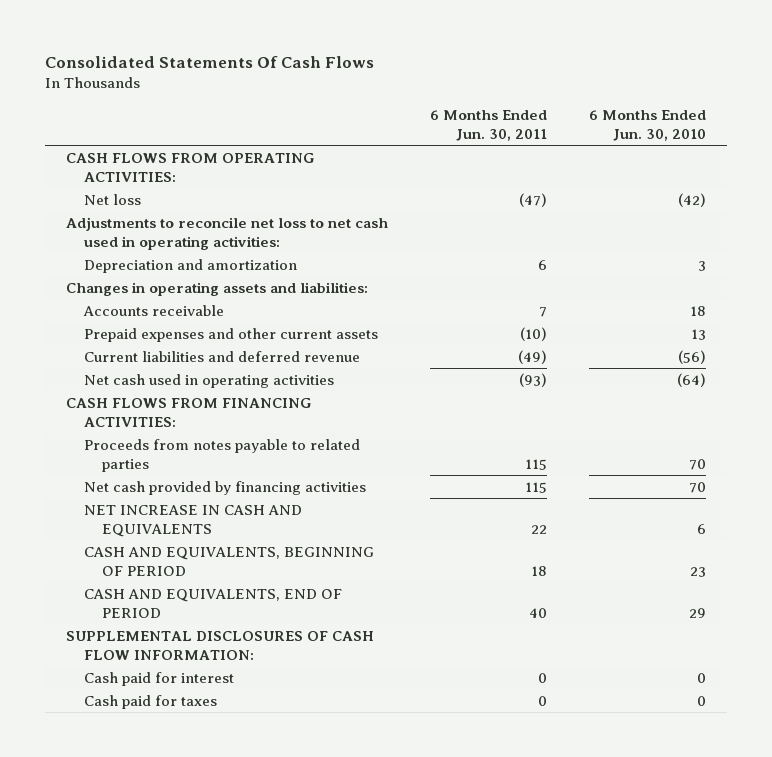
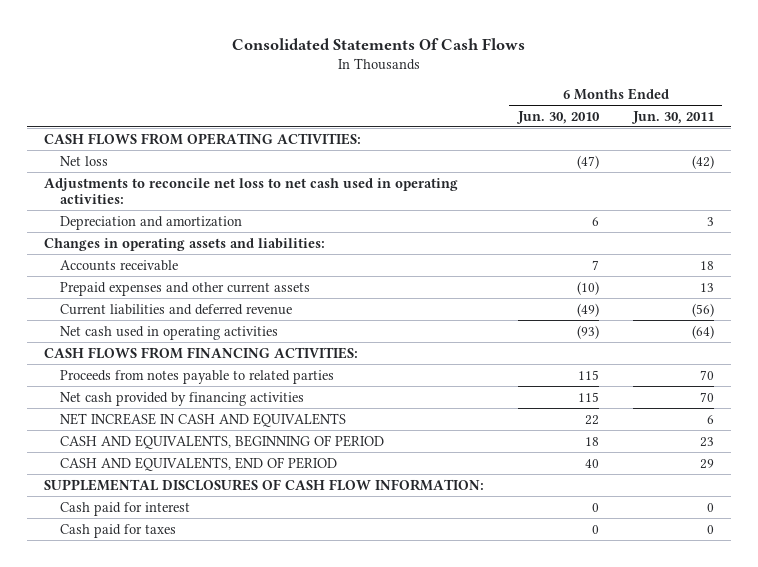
- | 6 Months Ended Jun. 30, 2011 | 6 Months Ended Jun. 30, 2010
+ | 6 Months Ended Jun. 30, 2010 | 6 Months Ended Jun. 30, 2011
- Net loss | (47) | (42)
+ Net loss | (47) | (42)
- Depreciation and amortization | 6 | 3
+ Depreciation and amortization | 6 | 3
- Accounts receivable | 7 | 18
- Prepaid expenses and other current assets | (10) | 13
- Current liabilities and deferred revenue | (49) | (56)
- Net cash used in operating activities | (93) | (64)
+ Accounts receivable | 7 | 18
+ Prepaid expenses and other current assets | (10) | 13
+ Current liabilities and deferred revenue | (49) | (56)
+ Net cash used in operating activities | (93) | (64)
- Proceeds from notes payable to related parties | 115 | 70
- Net cash provided by financing activities | 115 | 70
- NET INCREASE IN CASH AND EQUIVALENTS | 22 | 6
- CASH AND EQUIVALENTS, BEGINNING OF PERIOD | 18 | 23
- CASH AND EQUIVALENTS, END OF PERIOD | 40 | 29
+ Proceeds from notes payable to related parties | 115 | 70
+ Net cash provided by financing activities | 115 | 70
+ NET INCREASE IN CASH AND EQUIVALENTS | 22 | 6
+ CASH AND EQUIVALENTS, BEGINNING OF PERIOD | 18 | 23
+ CASH AND EQUIVALENTS, END OF PERIOD | 40 | 29

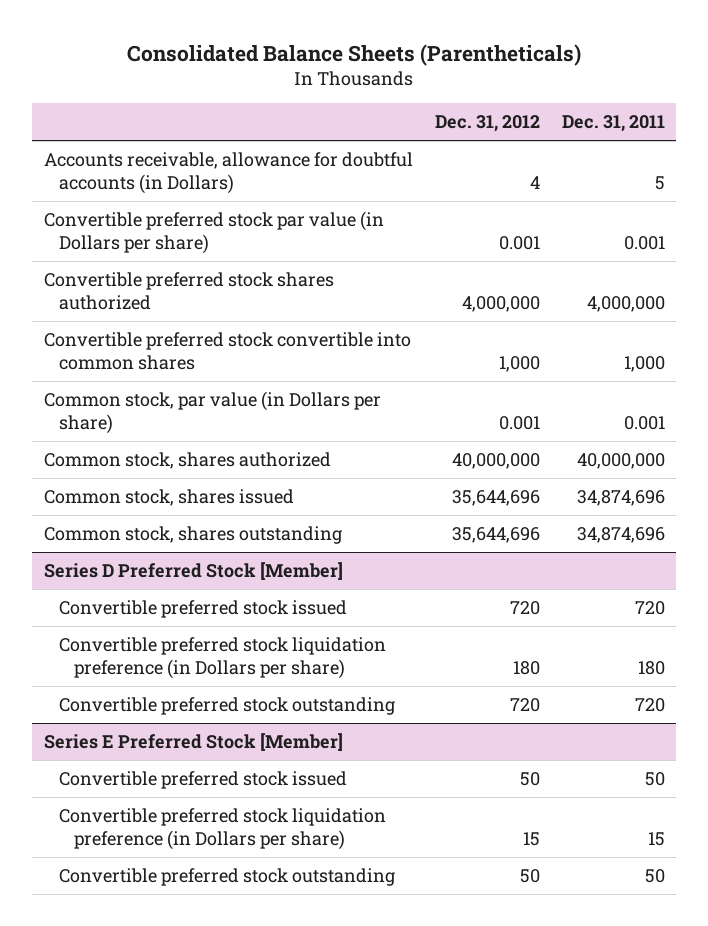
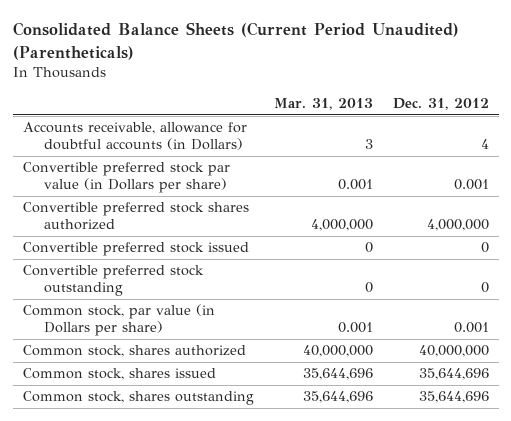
- Consolidated Balance Sheets (Parentheticals)
+ Consolidated Balance Sheets (Current Period Unaudited) (Parentheticals)
- | Dec. 31, 2012 | Dec. 31, 2011
+ | Mar. 31, 2013 | Dec. 31, 2012
- Convertible preferred stock convertible into common shares | 1,000 | 1,000
+ Convertible preferred stock issued | 0 | 0
+ Convertible preferred stock outstanding | 0 | 0
- Series D Preferred Stock [Member]
- Convertible preferred stock issued | 720 | 720
- Convertible preferred stock liquidation preference (in Dollars per share) | 180 | 180
- Convertible preferred stock outstanding | 720 | 720
- Series E Preferred Stock [Member]
- Convertible preferred stock issued | 50 | 50
- Convertible preferred stock liquidation preference (in Dollars per share) | 15 | 15
- Convertible preferred stock outstanding | 50 | 50

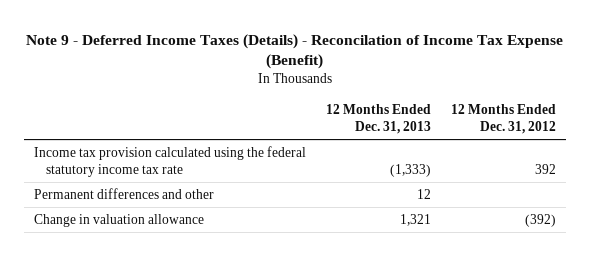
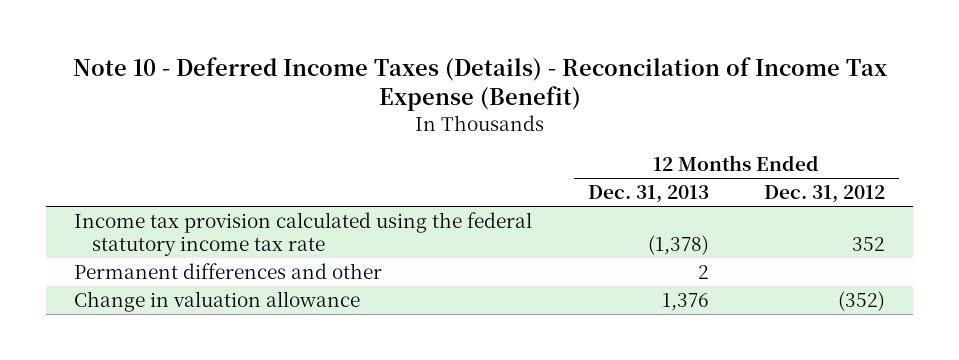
- Note 9 - Deferred Income Taxes (Details) - Reconcilation of Income Tax Expense (Benefit)
+ Note 10 - Deferred Income Taxes (Details) - Reconcilation of Income Tax Expense (Benefit)
- Income tax provision calculated using the federal statutory income tax rate | (1,333) | 392
- Permanent differences and other | 12 |
- Change in valuation allowance | 1,321 | (392)
+ Income tax provision calculated using the federal statutory income tax rate | (1,378) | 352
+ Permanent differences and other | 2 |
+ Change in valuation allowance | 1,376 | (352)

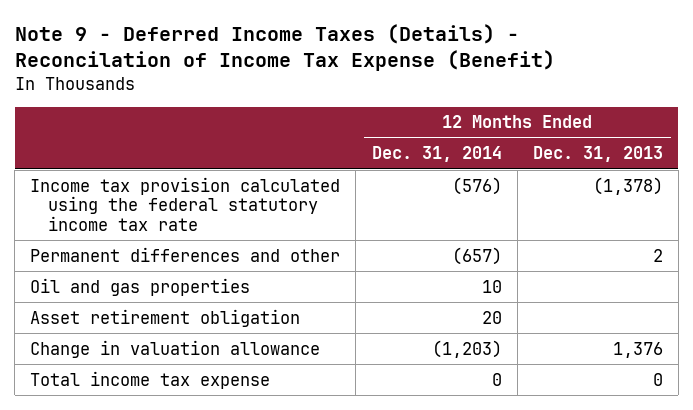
- Note 10 - Deferred Income Taxes (Details) - Reconcilation of Income Tax Expense (Benefit)
+ Note 9 - Deferred Income Taxes (Details) - Reconcilation of Income Tax Expense (Benefit)
- | 12 Months Ended Dec. 31, 2013 | 12 Months Ended Dec. 31, 2012
+ | 12 Months Ended Dec. 31, 2014 | 12 Months Ended Dec. 31, 2013
+ Oil and gas properties | 10 |
+ Asset retirement obligation | 20 |
+ Total income tax expense | 0 | 0

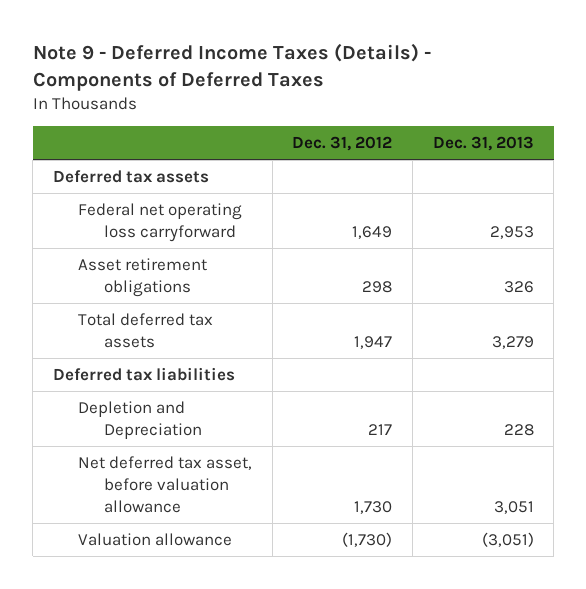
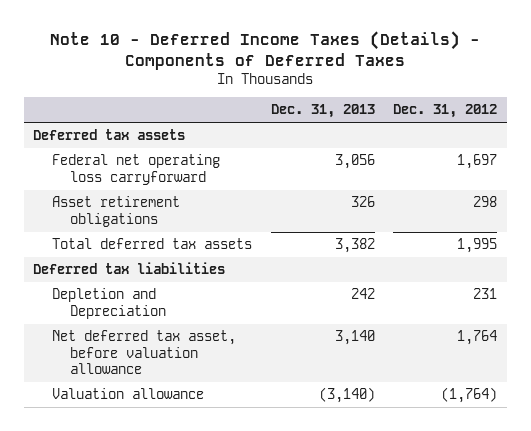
- Note 9 - Deferred Income Taxes (Details) - Components of Deferred Taxes
+ Note 10 - Deferred Income Taxes (Details) - Components of Deferred Taxes
- | Dec. 31, 2012 | Dec. 31, 2013
+ | Dec. 31, 2013 | Dec. 31, 2012
- Federal net operating loss carryforward | 1,649 | 2,953
+ Federal net operating loss carryforward | 3,056 | 1,697
- Total deferred tax assets | 1,947 | 3,279
+ Total deferred tax assets | 3,382 | 1,995
- Depletion and Depreciation | 217 | 228
- Net deferred tax asset, before valuation allowance | 1,730 | 3,051
- Valuation allowance | (1,730) | (3,051)
+ Depletion and Depreciation | 242 | 231
+ Net deferred tax asset, before valuation allowance | 3,140 | 1,764
+ Valuation allowance | (3,140) | (1,764)

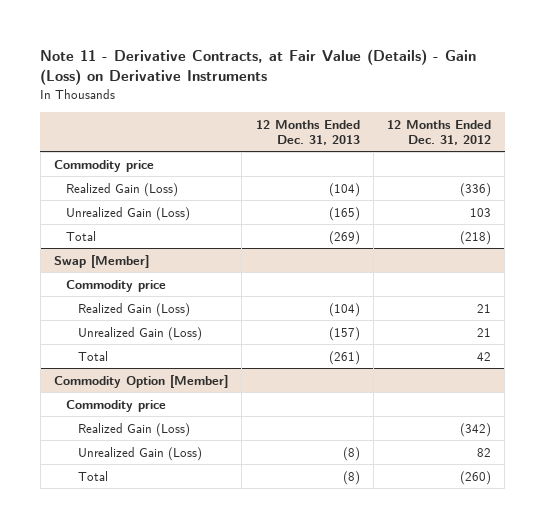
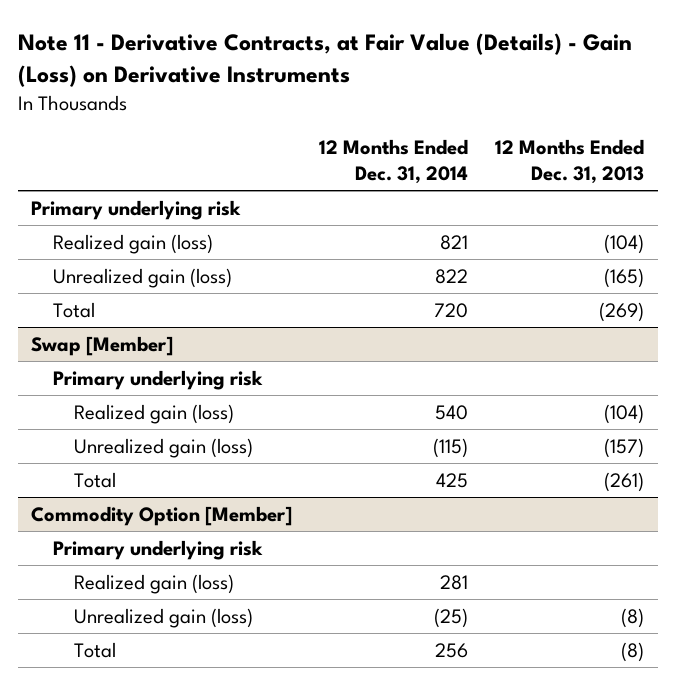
- | 12 Months Ended Dec. 31, 2013 | 12 Months Ended Dec. 31, 2012
+ | 12 Months Ended Dec. 31, 2014 | 12 Months Ended Dec. 31, 2013
- Commodity price
- Realized Gain (Loss) | (104) | (336)
- Unrealized Gain (Loss) | (165) | 103
+ Primary underlying risk
+ Realized gain (loss) | 821 | (104)
+ Unrealized gain (loss) | 822 | (165)
@ Swap [Member]
- Commodity price
- Realized Gain (Loss) | (104) | 21
- Unrealized Gain (Loss) | (157) | 21
+ Primary underlying risk
+ Realized gain (loss) | 540 | (104)
+ Unrealized gain (loss) | (115) | (157)
@ Commodity Option [Member]
- Commodity price
- Realized Gain (Loss) | | (342)
- Unrealized Gain (Loss) | (8) | 82
+ Primary underlying risk
+ Realized gain (loss) | 281 |
+ Unrealized gain (loss) | (25) | (8)

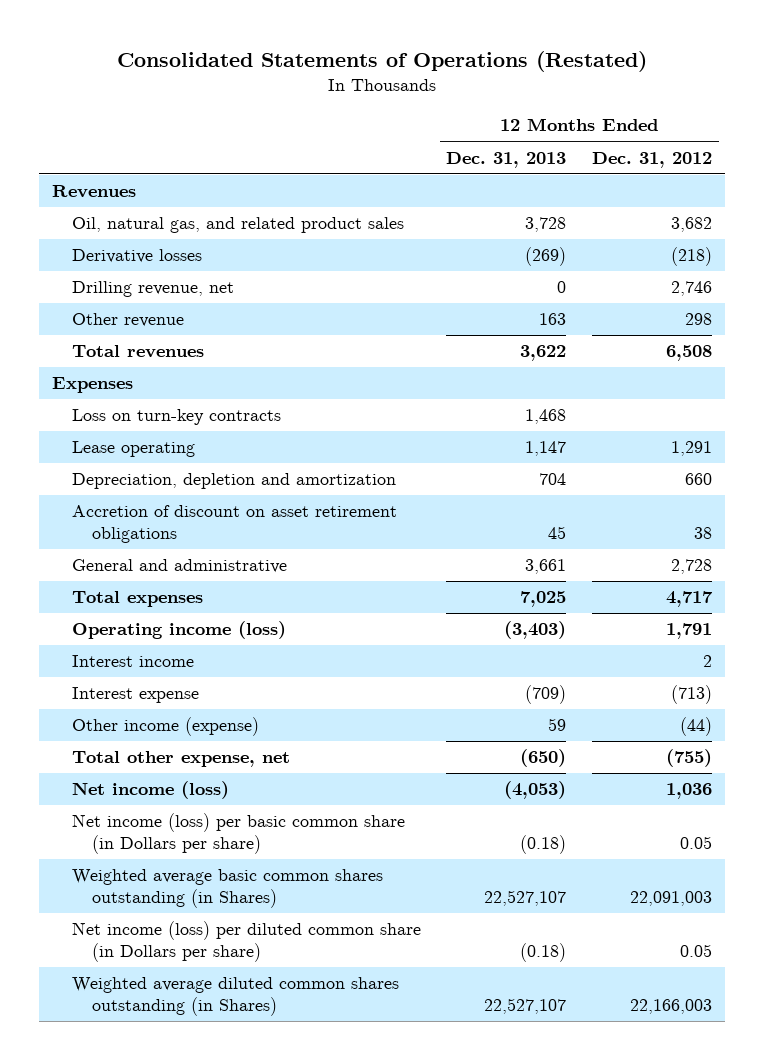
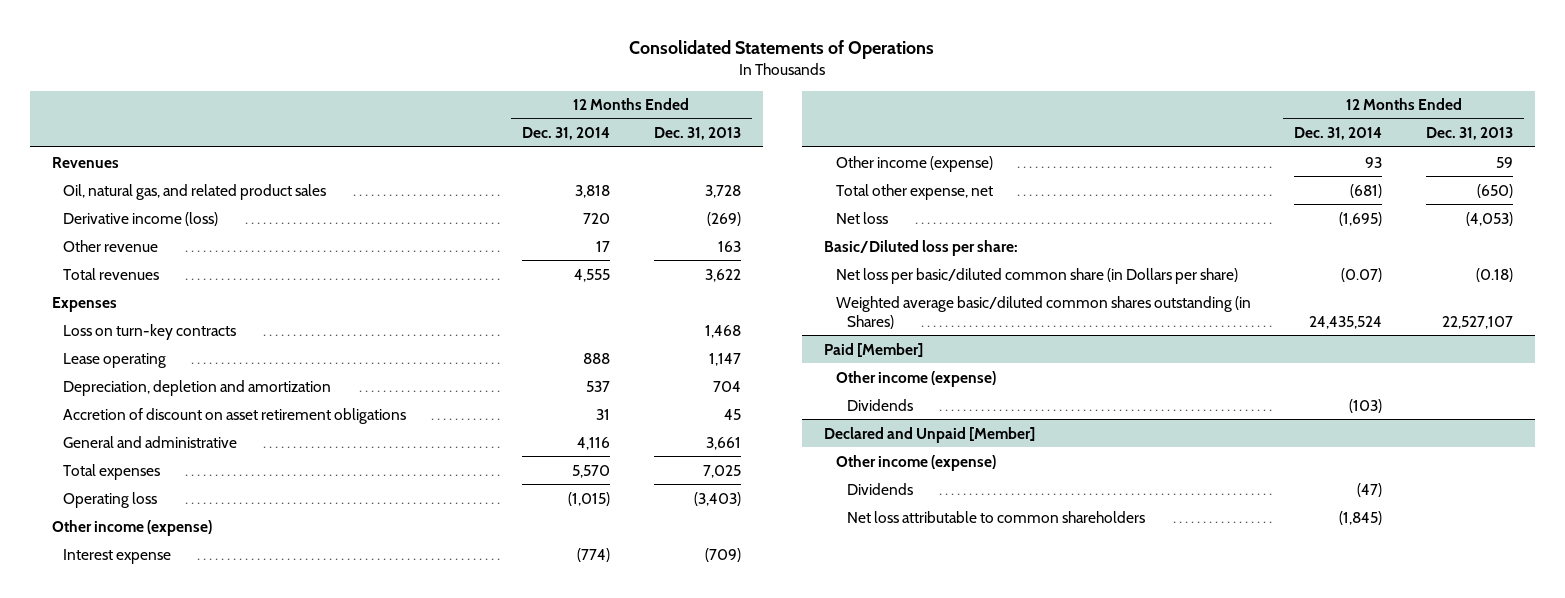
- Consolidated Statements of Operations (Restated)
+ Consolidated Statements of Operations
- | 12 Months Ended Dec. 31, 2013 | 12 Months Ended Dec. 31, 2012
+ | 12 Months Ended Dec. 31, 2014 | 12 Months Ended Dec. 31, 2013
- Derivative losses | (269) | (218)
- Drilling revenue, net | 0 | 2,746
+ Derivative income (loss) | 720 | (269)
- Operating income (loss) | (3,403) | 1,791
- Interest income | | 2
+ Operating loss | (1,015) | (3,403)
+ Other income (expense)
- Net income (loss) | (4,053) | 1,036
- Net income (loss) per basic common share (in Dollars per share) | (0.18) | 0.05
- Weighted average basic common shares outstanding (in Shares) | 22,527,107 | 22,091,003
- Net income (loss) per diluted common share (in Dollars per share) | (0.18) | 0.05
- Weighted average diluted common shares outstanding (in Shares) | 22,527,107 | 22,166,003
+ Net loss | (1,695) | (4,053)
+ Basic/Diluted loss per share:
+ Net loss per basic/diluted common share (in Dollars per share) | (0.07) | (0.18)
+ Weighted average basic/diluted common shares outstanding (in Shares) | 24,435,524 | 22,527,107
+ Paid [Member]
+ Other income (expense)
+ Dividends | (103) |
+ Declared and Unpaid [Member]
+ Other income (expense)
+ Dividends | (47) |
+ Net loss attributable to common shareholders | (1,845) |

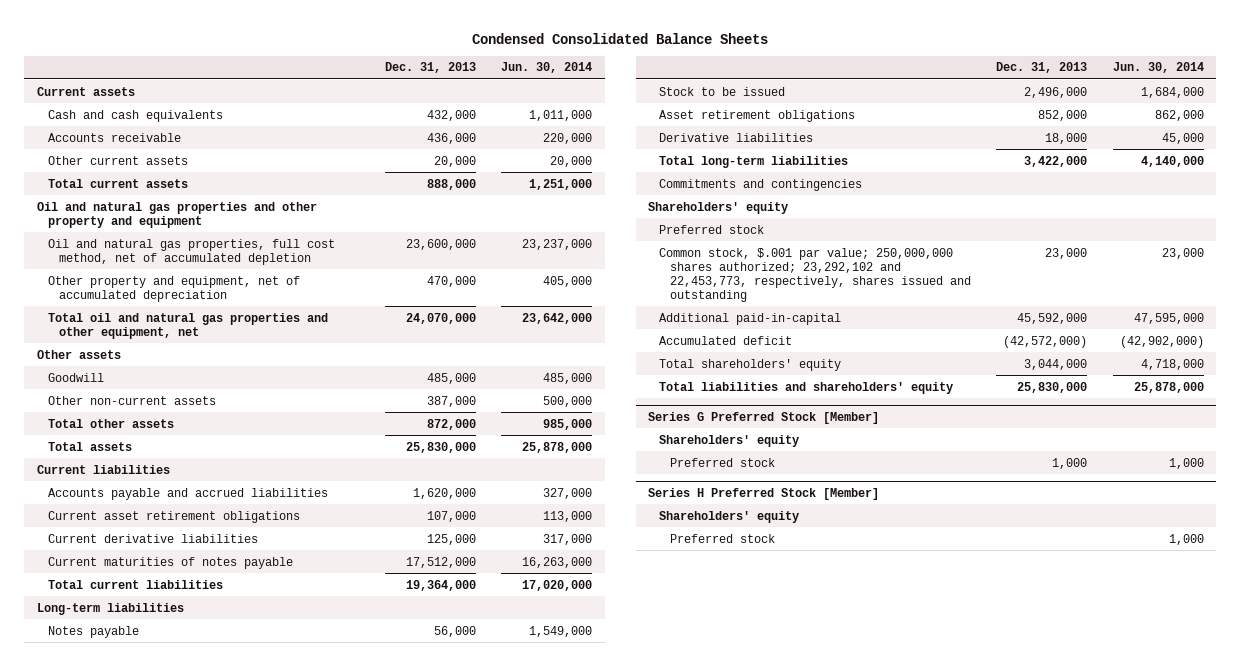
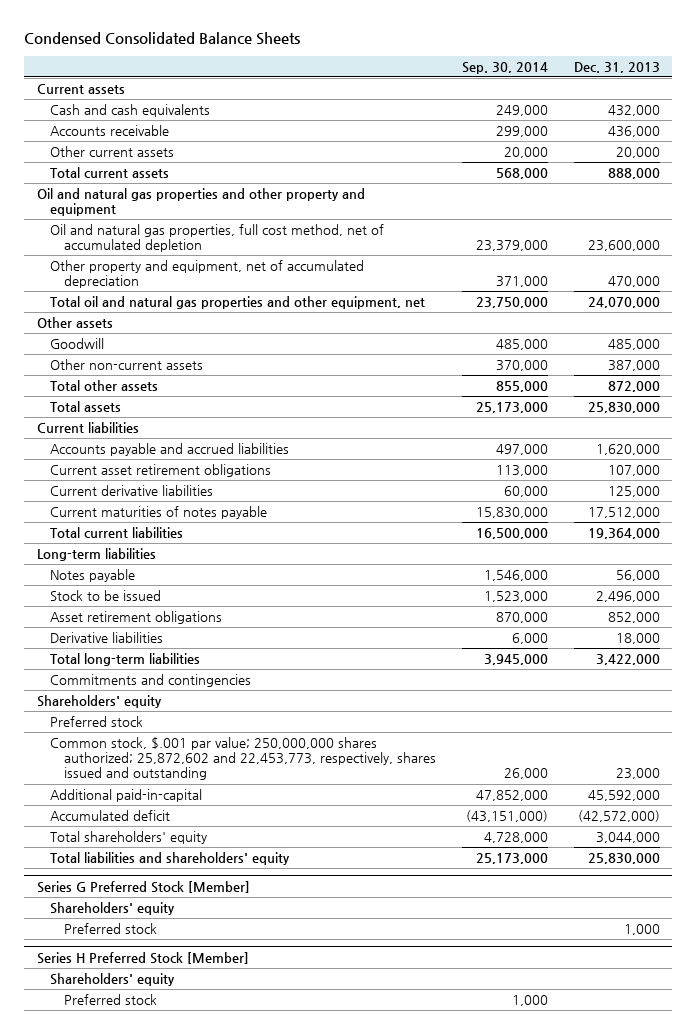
- | Dec. 31, 2013 | Jun. 30, 2014
+ | Sep. 30, 2014 | Dec. 31, 2013
- Common stock, $.001 par value; 250,000,000 shares authorized; 23,292,102 and 22,453,773, respectively, shares issued and outstanding | 23,000 | 23,000
+ Common stock, $.001 par value; 250,000,000 shares authorized; 25,872,602 and 22,453,773, respectively, shares issued and outstanding | 26,000 | 23,000

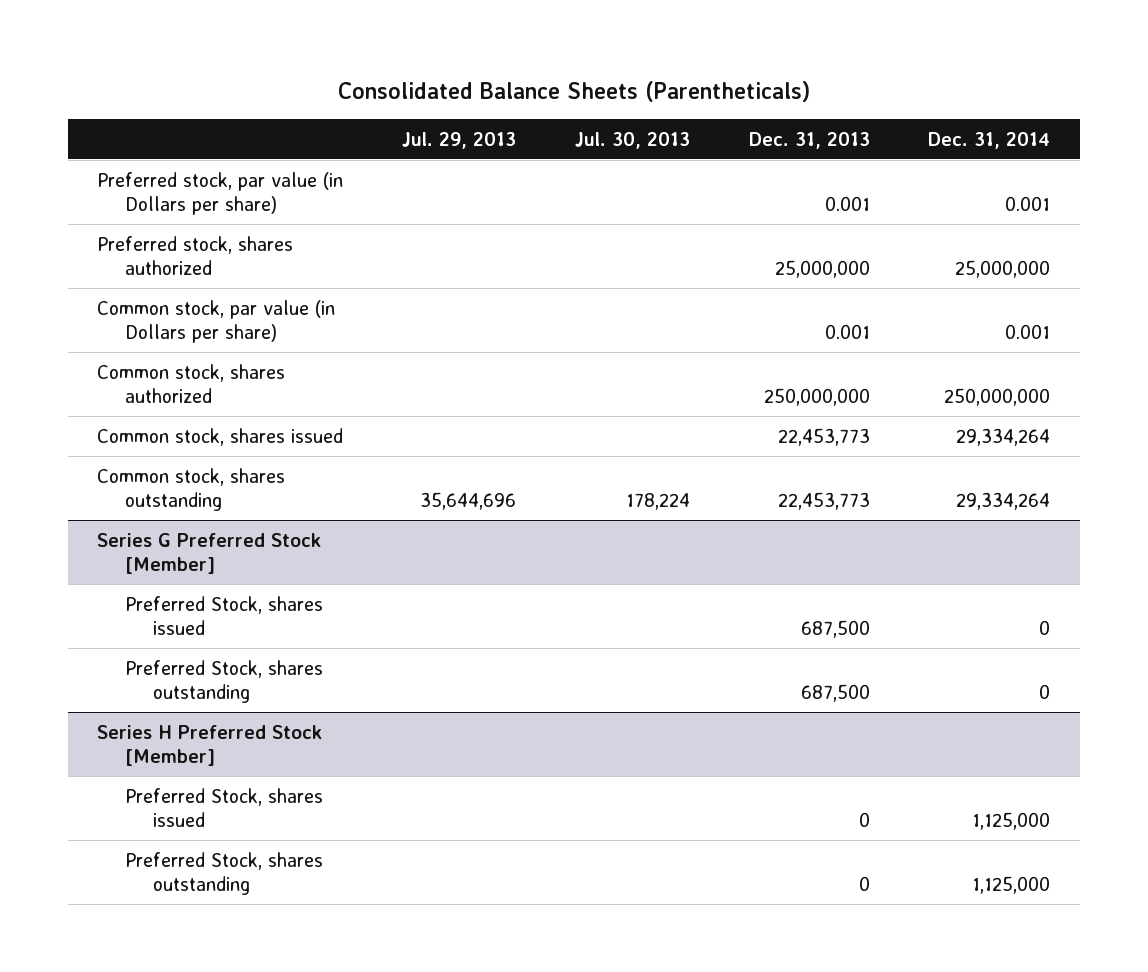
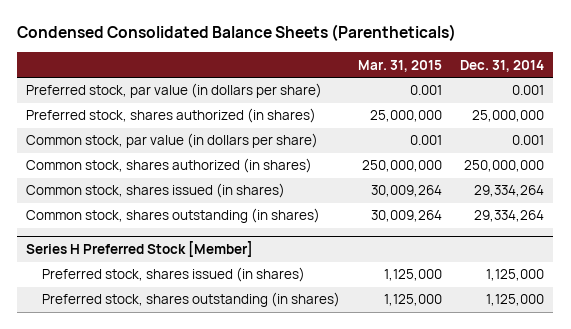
- Consolidated Balance Sheets (Parentheticals)
+ Condensed Consolidated Balance Sheets (Parentheticals)
- | Jul. 29, 2013 | Jul. 30, 2013 | Dec. 31, 2013 | Dec. 31, 2014
+ | Mar. 31, 2015 | Dec. 31, 2014
- Preferred stock, par value (in Dollars per share) | | | 0.001 | 0.001
- Preferred stock, shares authorized | | | 25,000,000 | 25,000,000
- Common stock, par value (in Dollars per share) | | | 0.001 | 0.001
- Common stock, shares authorized | | | 250,000,000 | 250,000,000
- Common stock, shares issued | | | 22,453,773 | 29,334,264
- Common stock, shares outstanding | 35,644,696 | 178,224 | 22,453,773 | 29,334,264
- Series G Preferred Stock [Member]
- Preferred Stock, shares issued | | | 687,500 | 0
- Preferred Stock, shares outstanding | | | 687,500 | 0
+ Preferred stock, par value (in dollars per share) | 0.001 | 0.001
+ Preferred stock, shares authorized (in shares) | 25,000,000 | 25,000,000
+ Common stock, par value (in dollars per share) | 0.001 | 0.001
+ Common stock, shares authorized (in shares) | 250,000,000 | 250,000,000
+ Common stock, shares issued (in shares) | 30,009,264 | 29,334,264
+ Common stock, shares outstanding (in shares) | 30,009,264 | 29,334,264
@ Series H Preferred Stock [Member]
- Preferred Stock, shares issued | | | 0 | 1,125,000
- Preferred Stock, shares outstanding | | | 0 | 1,125,000
+ Preferred stock, shares issued (in shares) | 1,125,000 | 1,125,000
+ Preferred stock, shares outstanding (in shares) | 1,125,000 | 1,125,000

